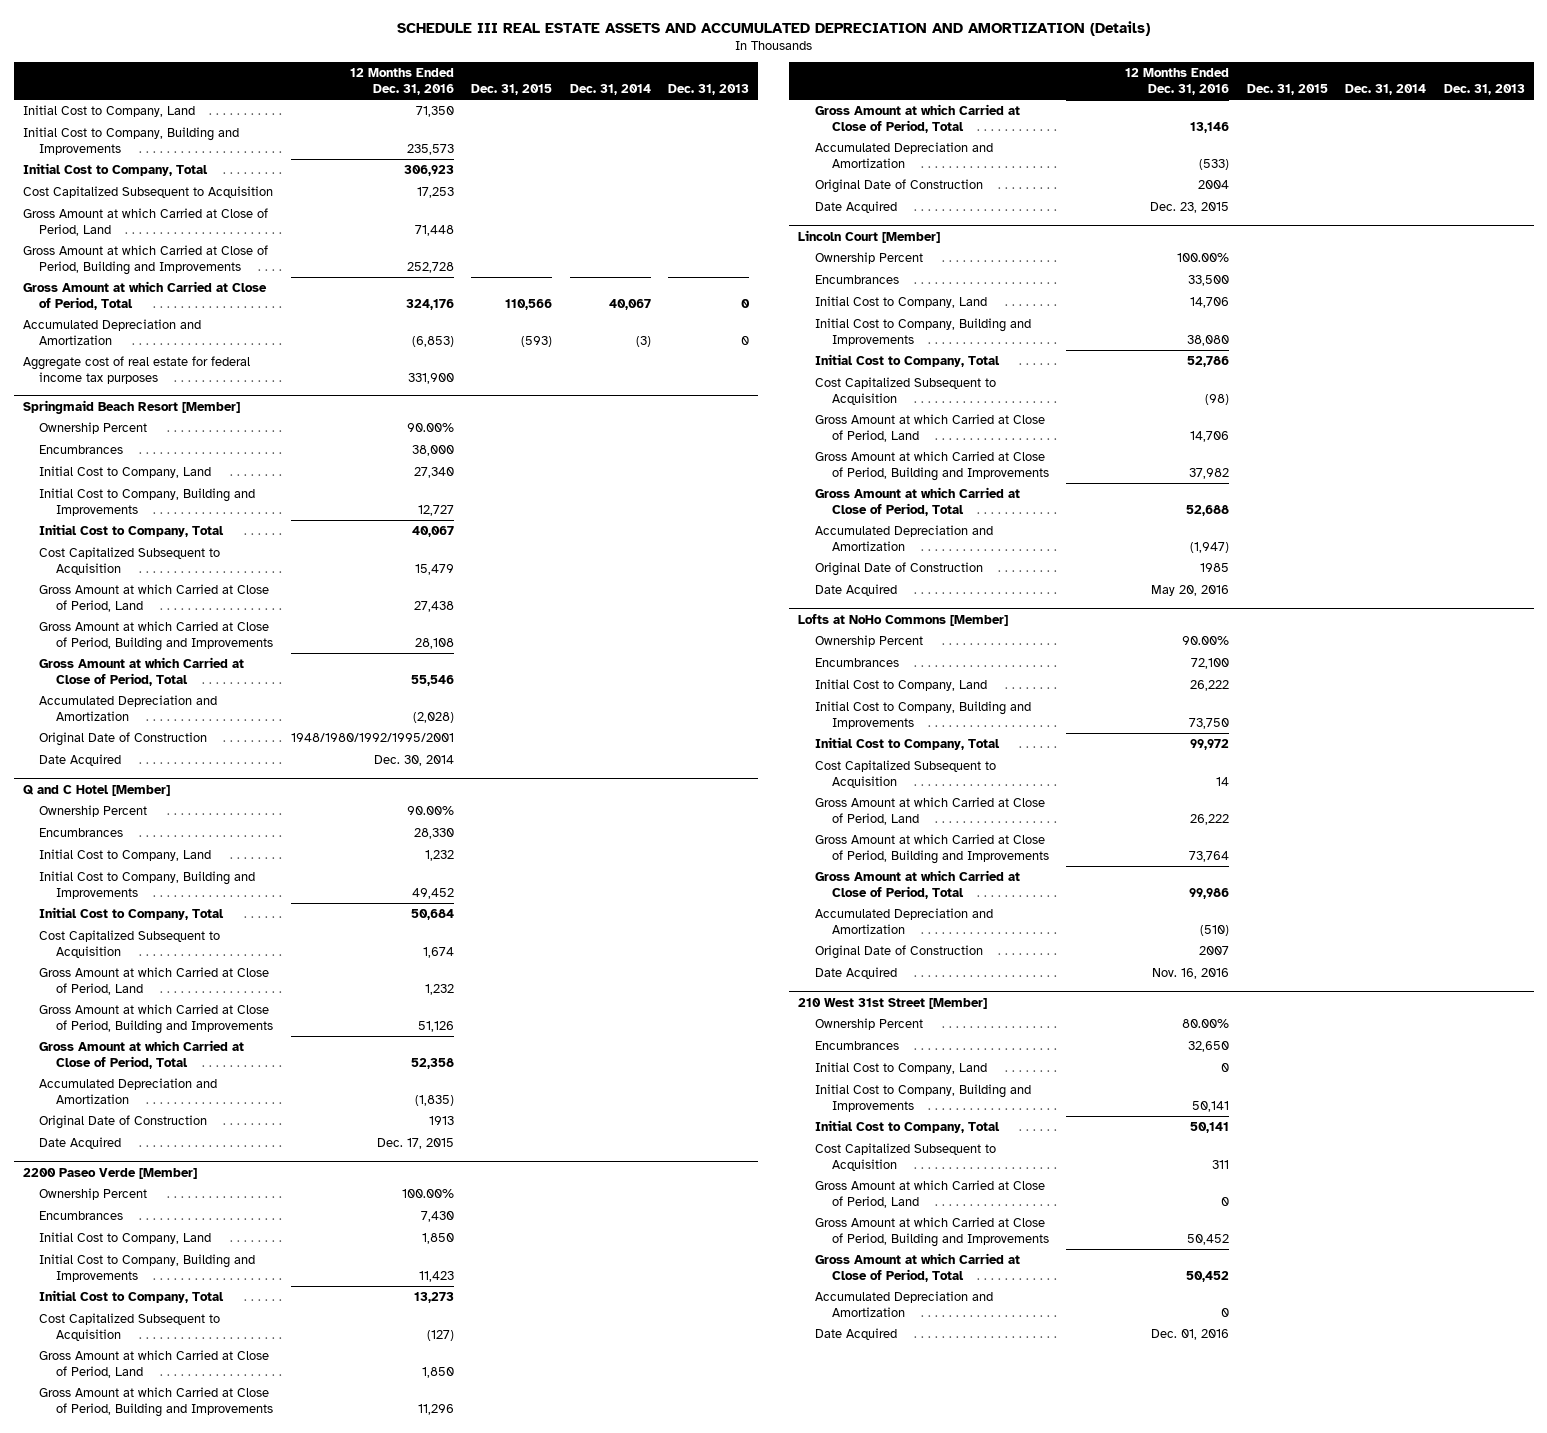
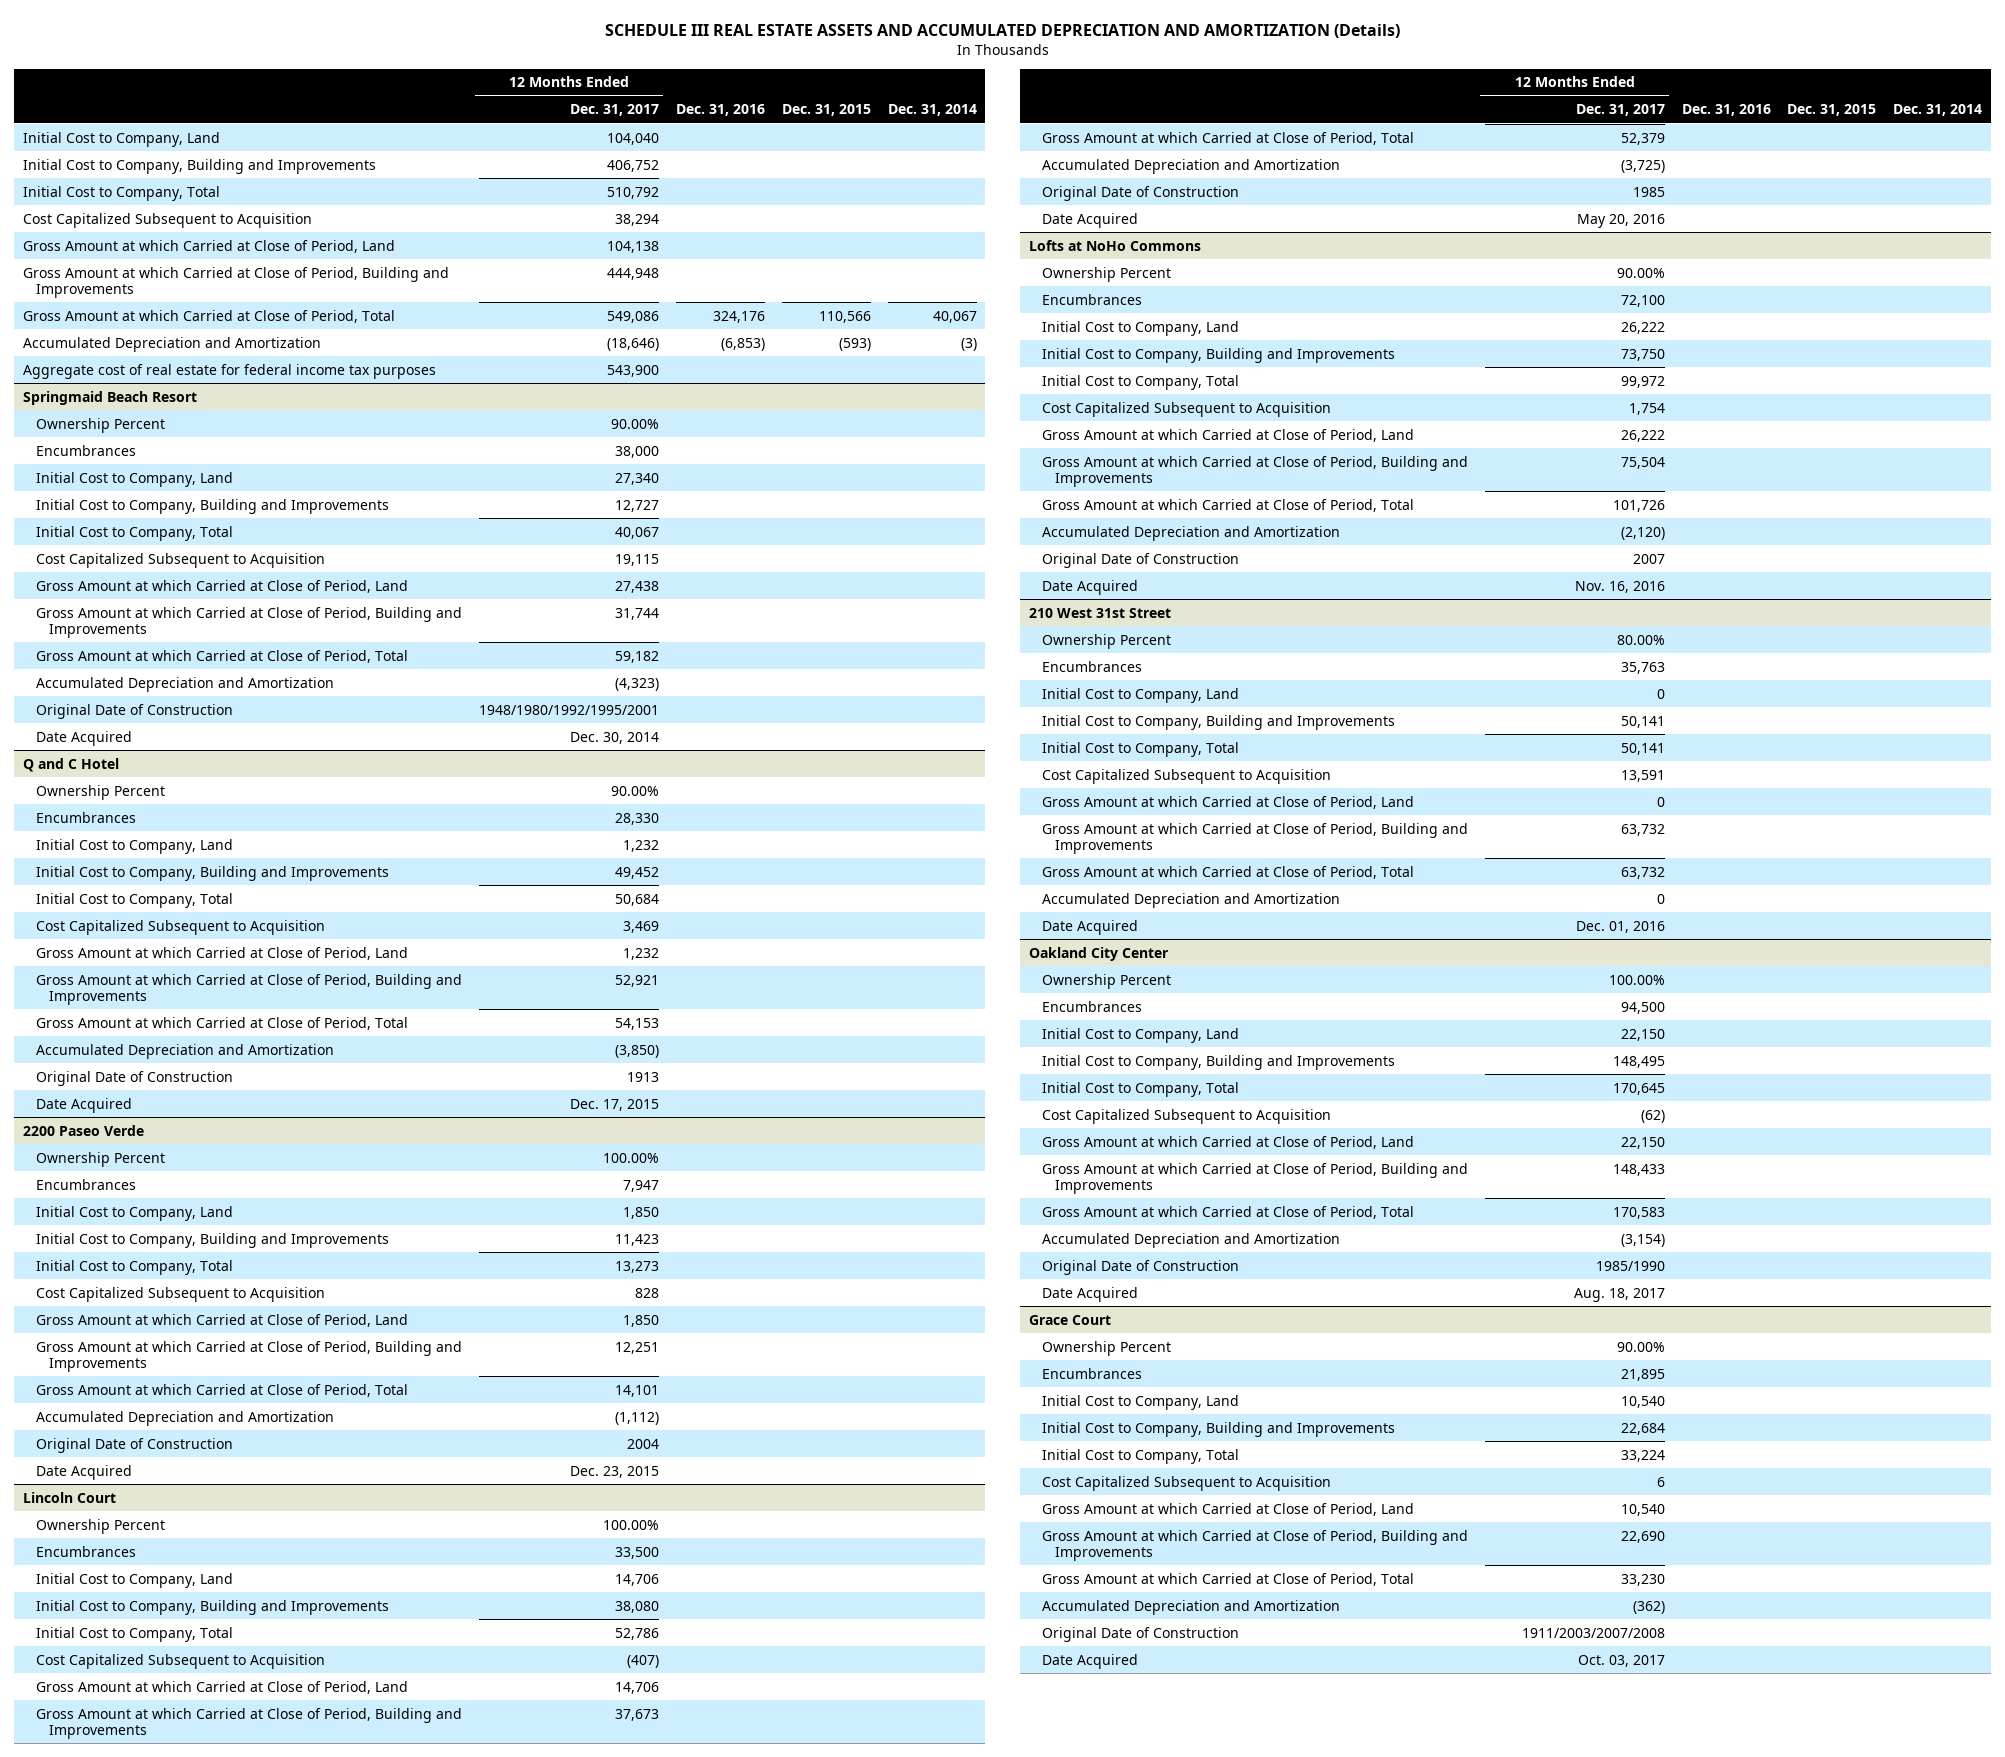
- | 12 Months Ended Dec. 31, 2016 | Dec. 31, 2015 | Dec. 31, 2014 | Dec. 31, 2013
+ | 12 Months Ended Dec. 31, 2017 | Dec. 31, 2016 | Dec. 31, 2015 | Dec. 31, 2014
- Springmaid Beach Resort [Member]
+ Springmaid Beach Resort
- Q and C Hotel [Member]
+ Q and C Hotel
- 2200 Paseo Verde [Member]
+ 2200 Paseo Verde
- Lincoln Court [Member]
+ Lincoln Court
- Lofts at NoHo Commons [Member]
+ Lofts at NoHo Commons
- 210 West 31st Street [Member]
+ 210 West 31st Street
+ Oakland City Center
+ Ownership Percent | 100.00% | | |
+ Encumbrances | 94,500 | | |
+ Initial Cost to Company, Land | 22,150 | | |
+ Initial Cost to Company, Building and Improvements | 148,495 | | |
+ Initial Cost to Company, Total | 170,645 | | |
+ Cost Capitalized Subsequent to Acquisition | (62) | | |
+ Gross Amount at which Carried at Close of Period, Land | 22,150 | | |
+ Gross Amount at which Carried at Close of Period, Building and Improvements | 148,433 | | |
+ Gross Amount at which Carried at Close of Period, Total | 170,583 | | |
+ Accumulated Depreciation and Amortization | (3,154) | | |
+ Original Date of Construction | 1985/1990 | | |
+ Date Acquired | Aug. 18, 2017 | | |
+ Grace Court
+ Ownership Percent | 90.00% | | |
+ Encumbrances | 21,895 | | |
+ Initial Cost to Company, Land | 10,540 | | |
+ Initial Cost to Company, Building and Improvements | 22,684 | | |
+ Initial Cost to Company, Total | 33,224 | | |
+ Cost Capitalized Subsequent to Acquisition | 6 | | |
+ Gross Amount at which Carried at Close of Period, Land | 10,540 | | |
+ Gross Amount at which Carried at Close of Period, Building and Improvements | 22,690 | | |
+ Gross Amount at which Carried at Close of Period, Total | 33,230 | | |
+ Accumulated Depreciation and Amortization | (362) | | |
+ Original Date of Construction | 1911/2003/2007/2008 | | |
+ Date Acquired | Oct. 03, 2017 | | |

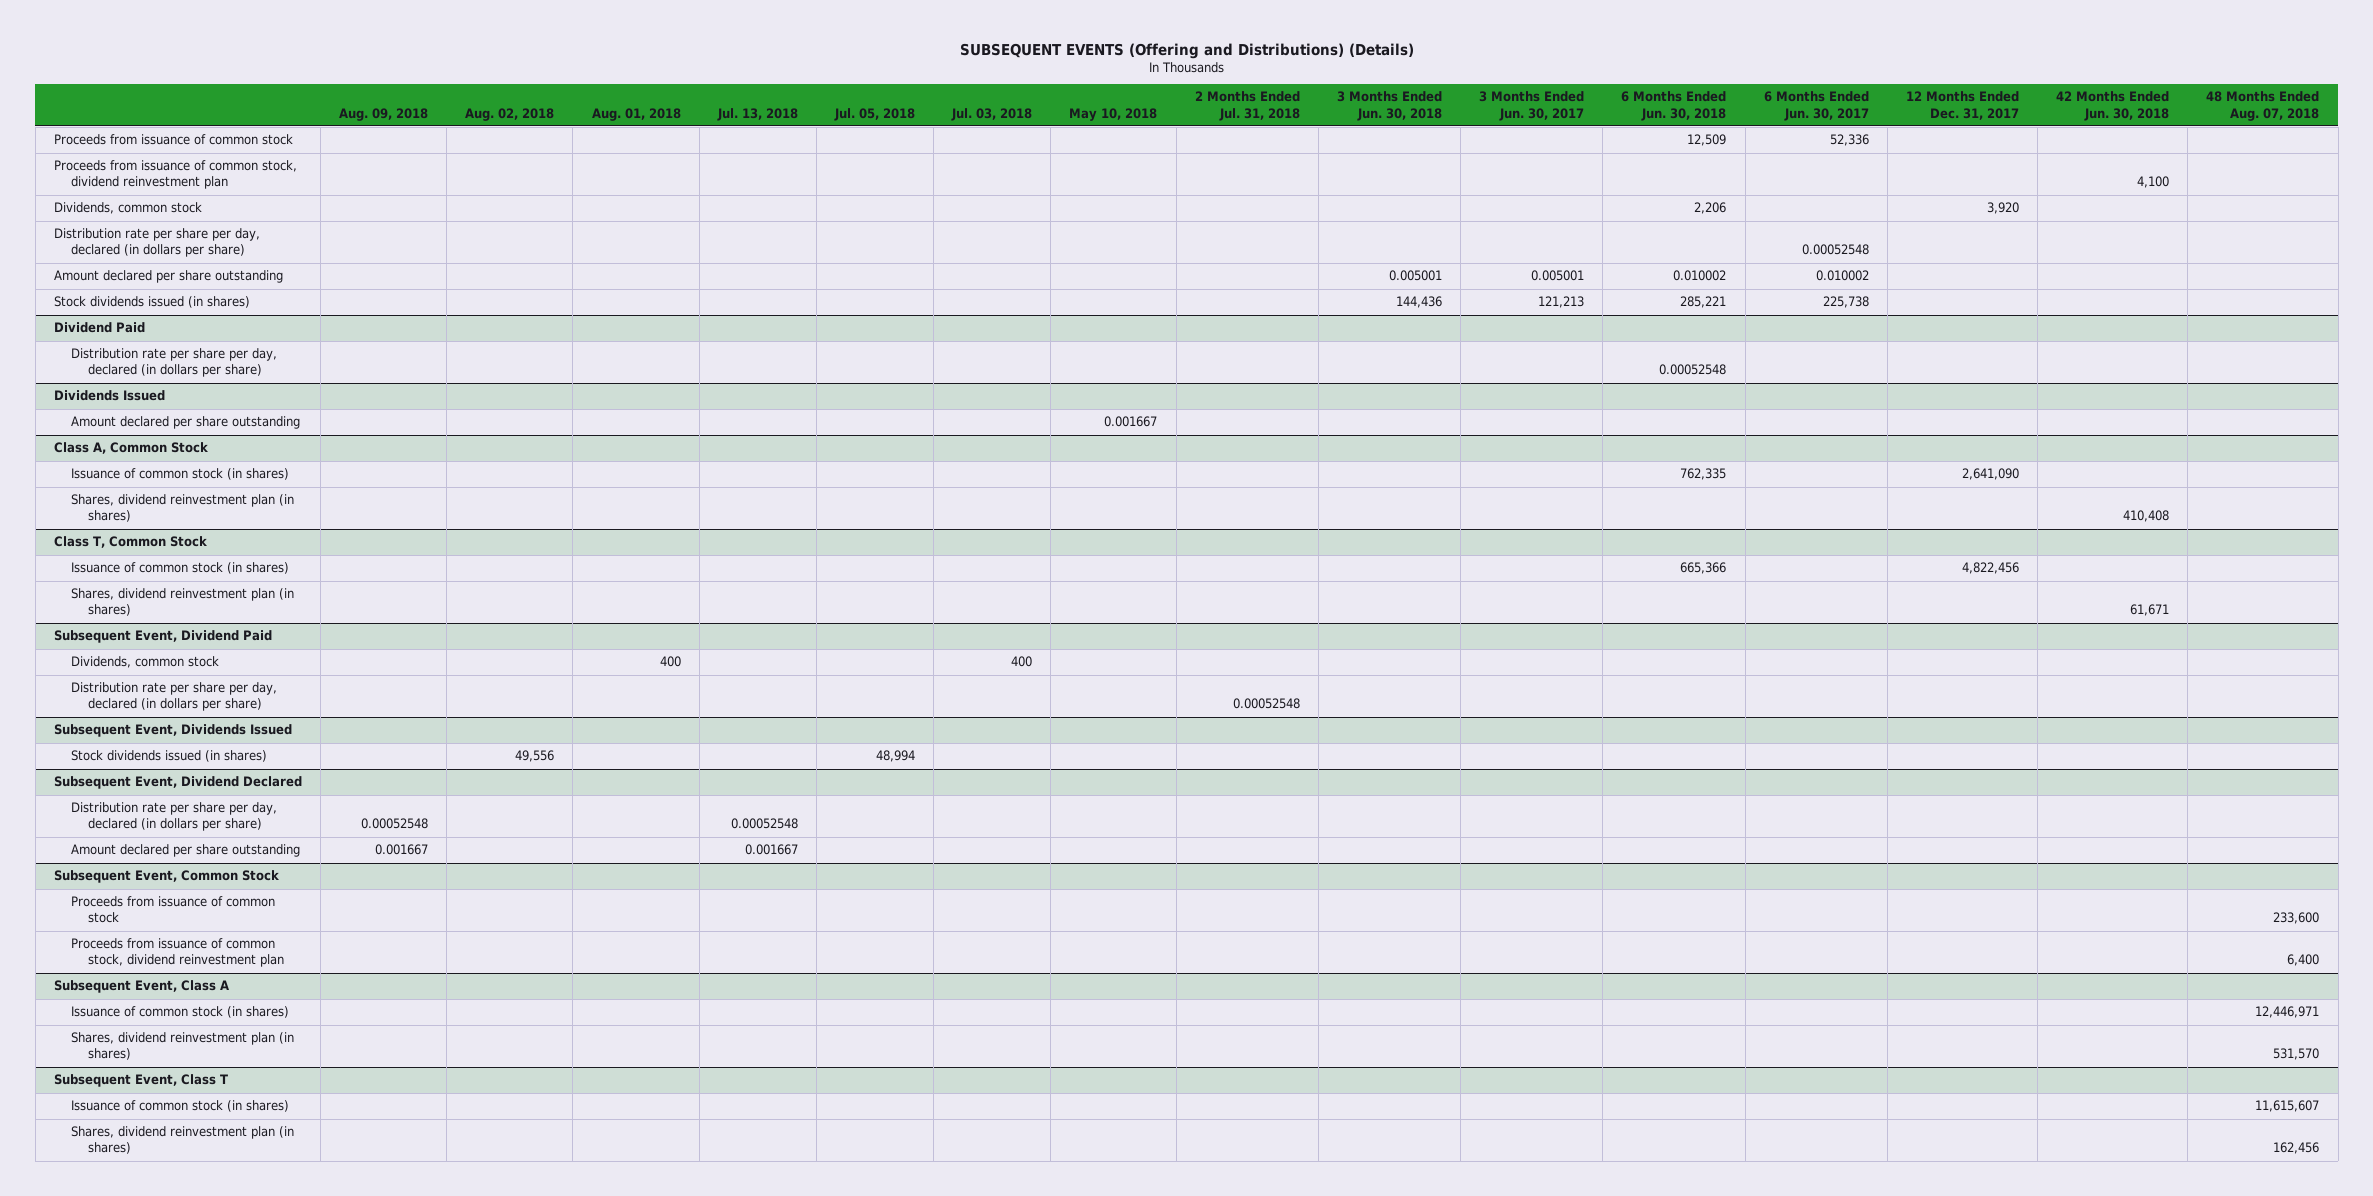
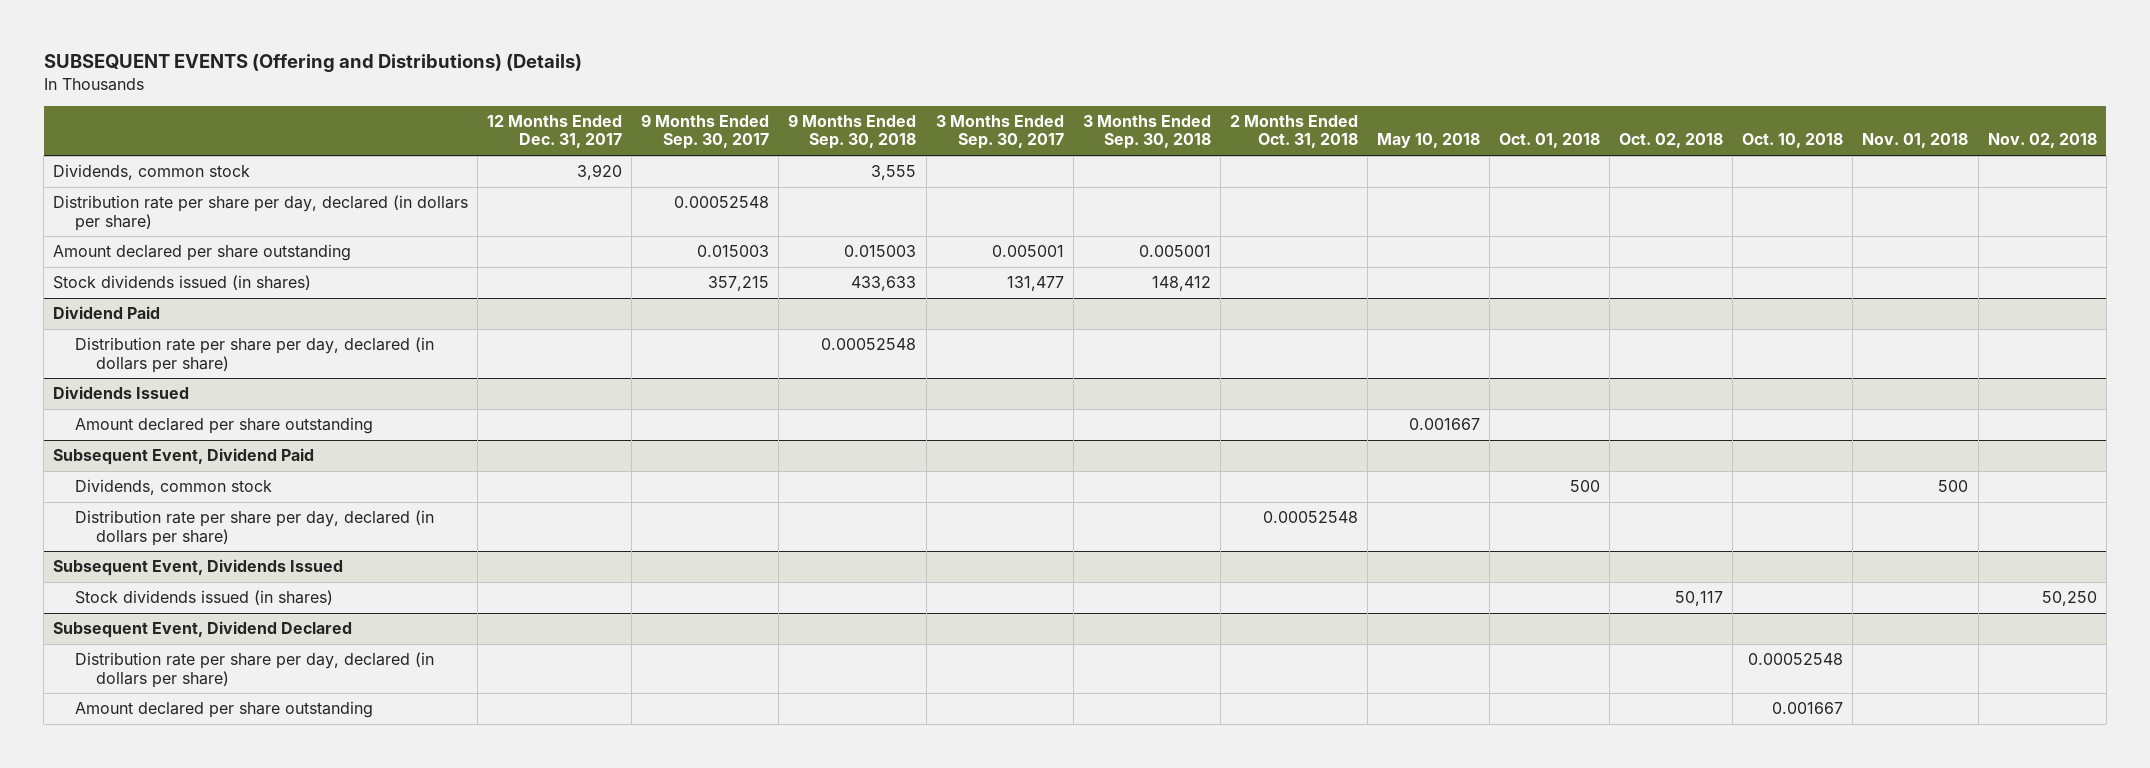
- | Aug. 09, 2018 | Aug. 02, 2018 | Aug. 01, 2018 | Jul. 13, 2018 | Jul. 05, 2018 | Jul. 03, 2018 | May 10, 2018 | 2 Months Ended Jul. 31, 2018 | 3 Months Ended Jun. 30, 2018 | 3 Months Ended Jun. 30, 2017 | 6 Months Ended Jun. 30, 2018 | 6 Months Ended Jun. 30, 2017 | 12 Months Ended Dec. 31, 2017 | 42 Months Ended Jun. 30, 2018 | 48 Months Ended Aug. 07, 2018
+ | 12 Months Ended Dec. 31, 2017 | 9 Months Ended Sep. 30, 2017 | 9 Months Ended Sep. 30, 2018 | 3 Months Ended Sep. 30, 2017 | 3 Months Ended Sep. 30, 2018 | 2 Months Ended Oct. 31, 2018 | May 10, 2018 | Oct. 01, 2018 | Oct. 02, 2018 | Oct. 10, 2018 | Nov. 01, 2018 | Nov. 02, 2018
- Proceeds from issuance of common stock | | | | | | | | | | | 12,509 | 52,336 | | |
- Proceeds from issuance of common stock, dividend reinvestment plan | | | | | | | | | | | | | | 4,100 |
- Class A, Common Stock
- Issuance of common stock (in shares) | | | | | | | | | | | 762,335 | | 2,641,090 | |
- Shares, dividend reinvestment plan (in shares) | | | | | | | | | | | | | | 410,408 |
- Class T, Common Stock
- Issuance of common stock (in shares) | | | | | | | | | | | 665,366 | | 4,822,456 | |
- Shares, dividend reinvestment plan (in shares) | | | | | | | | | | | | | | 61,671 |
- Subsequent Event, Common Stock
- Proceeds from issuance of common stock | | | | | | | | | | | | | | | 233,600
- Proceeds from issuance of common stock, dividend reinvestment plan | | | | | | | | | | | | | | | 6,400
- Subsequent Event, Class A
- Issuance of common stock (in shares) | | | | | | | | | | | | | | | 12,446,971
- Shares, dividend reinvestment plan (in shares) | | | | | | | | | | | | | | | 531,570
- Subsequent Event, Class T
- Issuance of common stock (in shares) | | | | | | | | | | | | | | | 11,615,607
- Shares, dividend reinvestment plan (in shares) | | | | | | | | | | | | | | | 162,456

